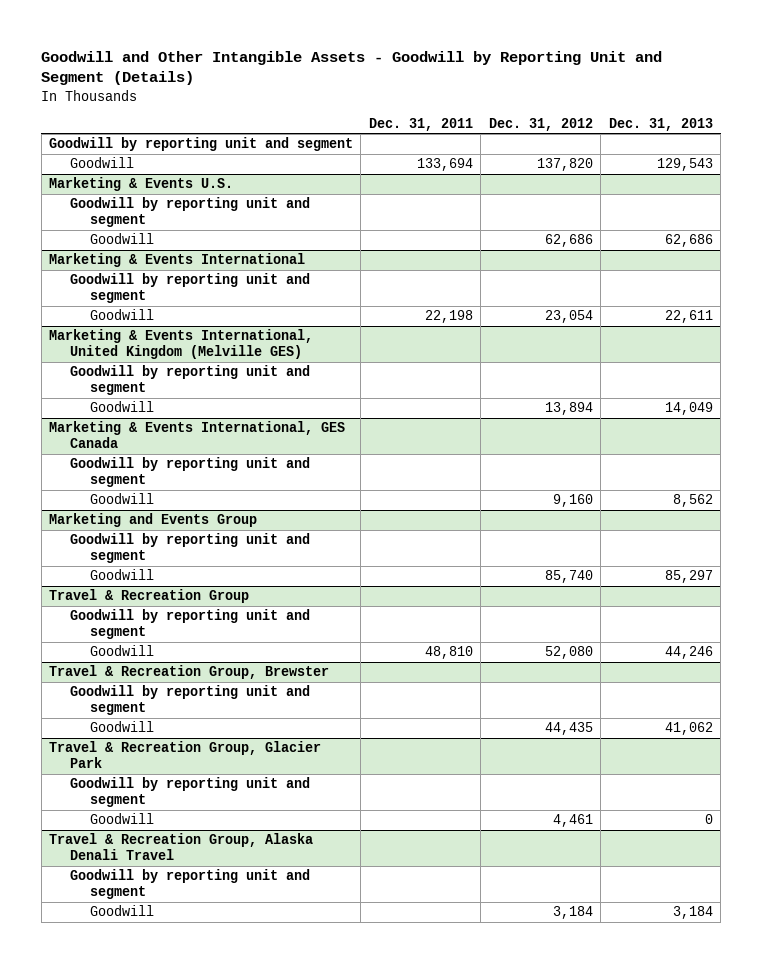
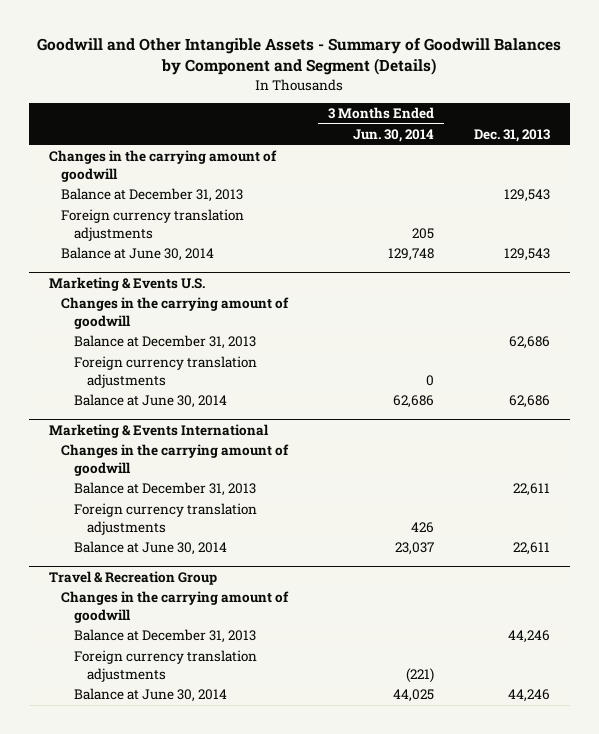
- Goodwill and Other Intangible Assets - Goodwill by Reporting Unit and Segment (Details)
+ Goodwill and Other Intangible Assets - Summary of Goodwill Balances by Component and Segment (Details)
- | Dec. 31, 2011 | Dec. 31, 2012 | Dec. 31, 2013
+ | 3 Months Ended Jun. 30, 2014 | Dec. 31, 2013
- Goodwill by reporting unit and segment
- Goodwill | 133,694 | 137,820 | 129,543
+ Changes in the carrying amount of goodwill
+ Balance at December 31, 2013 | | 129,543
+ Foreign currency translation adjustments | 205 |
+ Balance at June 30, 2014 | 129,748 | 129,543
@ Marketing & Events U.S.
- Goodwill by reporting unit and segment
- Goodwill | | 62,686 | 62,686
+ Changes in the carrying amount of goodwill
+ Balance at December 31, 2013 | | 62,686
+ Foreign currency translation adjustments | 0 |
+ Balance at June 30, 2014 | 62,686 | 62,686
@ Marketing & Events International
- Goodwill by reporting unit and segment
- Goodwill | 22,198 | 23,054 | 22,611
- Marketing & Events International, United Kingdom (Melville GES)
- Goodwill by reporting unit and segment
- Goodwill | | 13,894 | 14,049
- Marketing & Events International, GES Canada
- Goodwill by reporting unit and segment
- Goodwill | | 9,160 | 8,562
- Marketing and Events Group
- Goodwill by reporting unit and segment
- Goodwill | | 85,740 | 85,297
@ Marketing & Events International
+ Changes in the carrying amount of goodwill
+ Balance at December 31, 2013 | | 22,611
+ Foreign currency translation adjustments | 426 |
+ Balance at June 30, 2014 | 23,037 | 22,611
@ Travel & Recreation Group
- Goodwill by reporting unit and segment
- Goodwill | 48,810 | 52,080 | 44,246
- Travel & Recreation Group, Brewster
- Goodwill by reporting unit and segment
- Goodwill | | 44,435 | 41,062
- Travel & Recreation Group, Glacier Park
- Goodwill by reporting unit and segment
- Goodwill | | 4,461 | 0
- Travel & Recreation Group, Alaska Denali Travel
- Goodwill by reporting unit and segment
- Goodwill | | 3,184 | 3,184
@ Travel & Recreation Group
+ Changes in the carrying amount of goodwill
+ Balance at December 31, 2013 | | 44,246
+ Foreign currency translation adjustments | (221) |
+ Balance at June 30, 2014 | 44,025 | 44,246

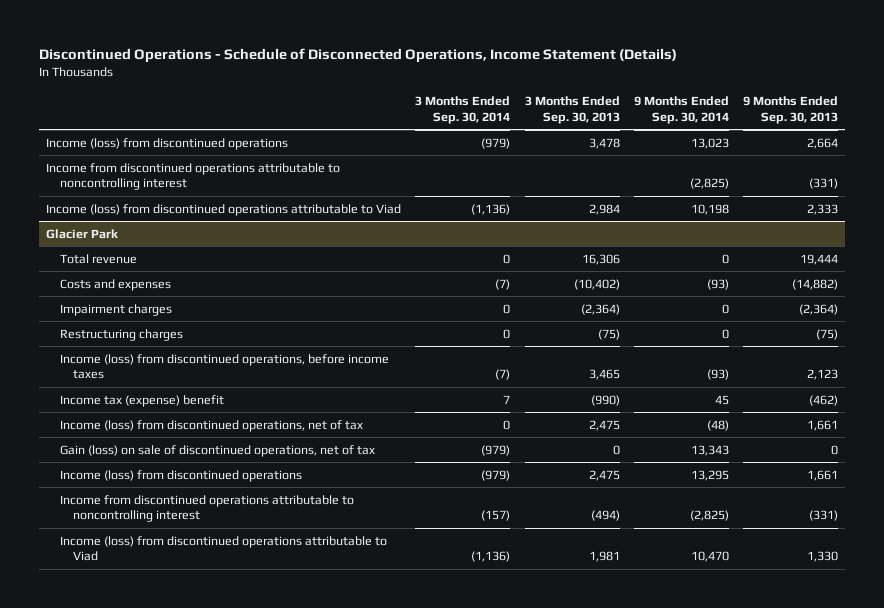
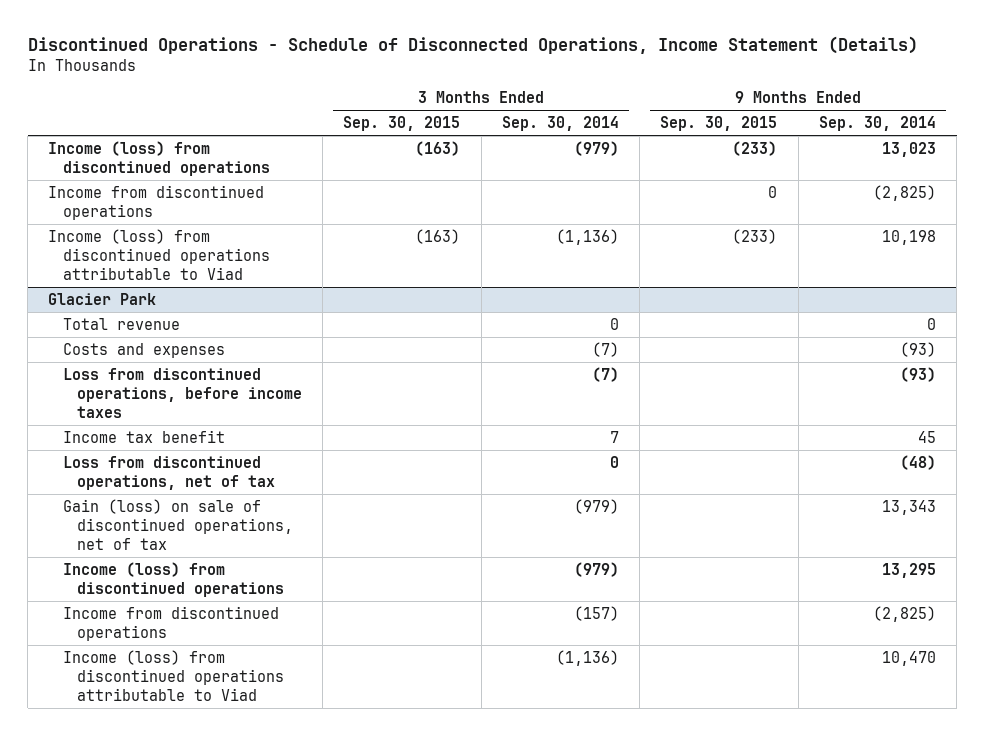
- | 3 Months Ended Sep. 30, 2014 | 3 Months Ended Sep. 30, 2013 | 9 Months Ended Sep. 30, 2014 | 9 Months Ended Sep. 30, 2013
+ | 3 Months Ended Sep. 30, 2015 | 3 Months Ended Sep. 30, 2014 | 9 Months Ended Sep. 30, 2015 | 9 Months Ended Sep. 30, 2014
- Income from discontinued operations attributable to noncontrolling interest | | | (2,825) | (331)
+ Income from discontinued operations | | | 0 | (2,825)
@ Glacier Park
- Impairment charges | 0 | (2,364) | 0 | (2,364)
- Restructuring charges | 0 | (75) | 0 | (75)
- Income (loss) from discontinued operations, before income taxes | (7) | 3,465 | (93) | 2,123
- Income tax (expense) benefit | 7 | (990) | 45 | (462)
- Income (loss) from discontinued operations, net of tax | 0 | 2,475 | (48) | 1,661
+ Loss from discontinued operations, before income taxes | | (7) | | (93)
+ Income tax benefit | | 7 | | 45
+ Loss from discontinued operations, net of tax | | 0 | | (48)
- Income from discontinued operations attributable to noncontrolling interest | (157) | (494) | (2,825) | (331)
+ Income from discontinued operations | | (157) | | (2,825)

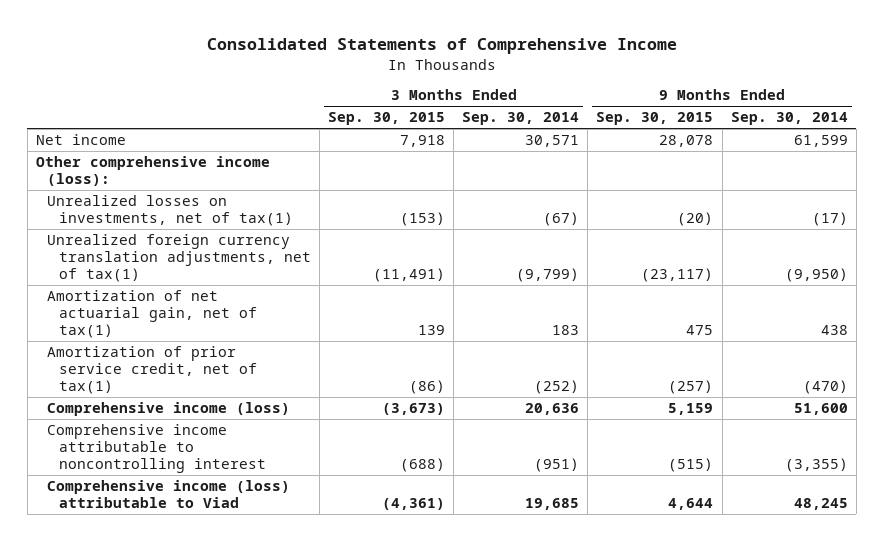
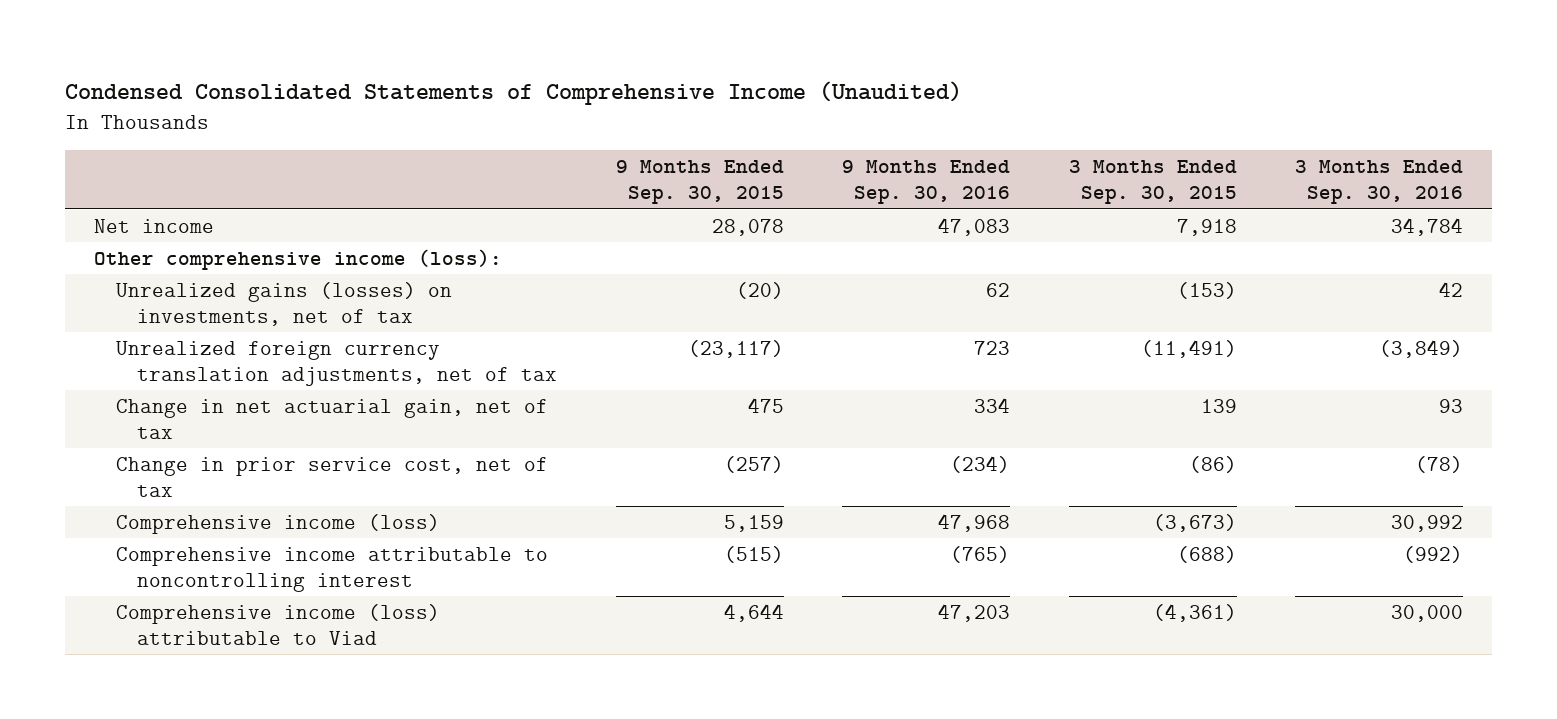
- Consolidated Statements of Comprehensive Income
+ Condensed Consolidated Statements of Comprehensive Income (Unaudited)
- | 3 Months Ended Sep. 30, 2015 | 3 Months Ended Sep. 30, 2014 | 9 Months Ended Sep. 30, 2015 | 9 Months Ended Sep. 30, 2014
+ | 9 Months Ended Sep. 30, 2015 | 9 Months Ended Sep. 30, 2016 | 3 Months Ended Sep. 30, 2015 | 3 Months Ended Sep. 30, 2016
- Unrealized losses on investments, net of tax(1) | (153) | (67) | (20) | (17)
- Unrealized foreign currency translation adjustments, net of tax(1) | (11,491) | (9,799) | (23,117) | (9,950)
- Amortization of net actuarial gain, net of tax(1) | 139 | 183 | 475 | 438
- Amortization of prior service credit, net of tax(1) | (86) | (252) | (257) | (470)
+ Unrealized gains (losses) on investments, net of tax | (20) | 62 | (153) | 42
+ Unrealized foreign currency translation adjustments, net of tax | (23,117) | 723 | (11,491) | (3,849)
+ Change in net actuarial gain, net of tax | 475 | 334 | 139 | 93
+ Change in prior service cost, net of tax | (257) | (234) | (86) | (78)

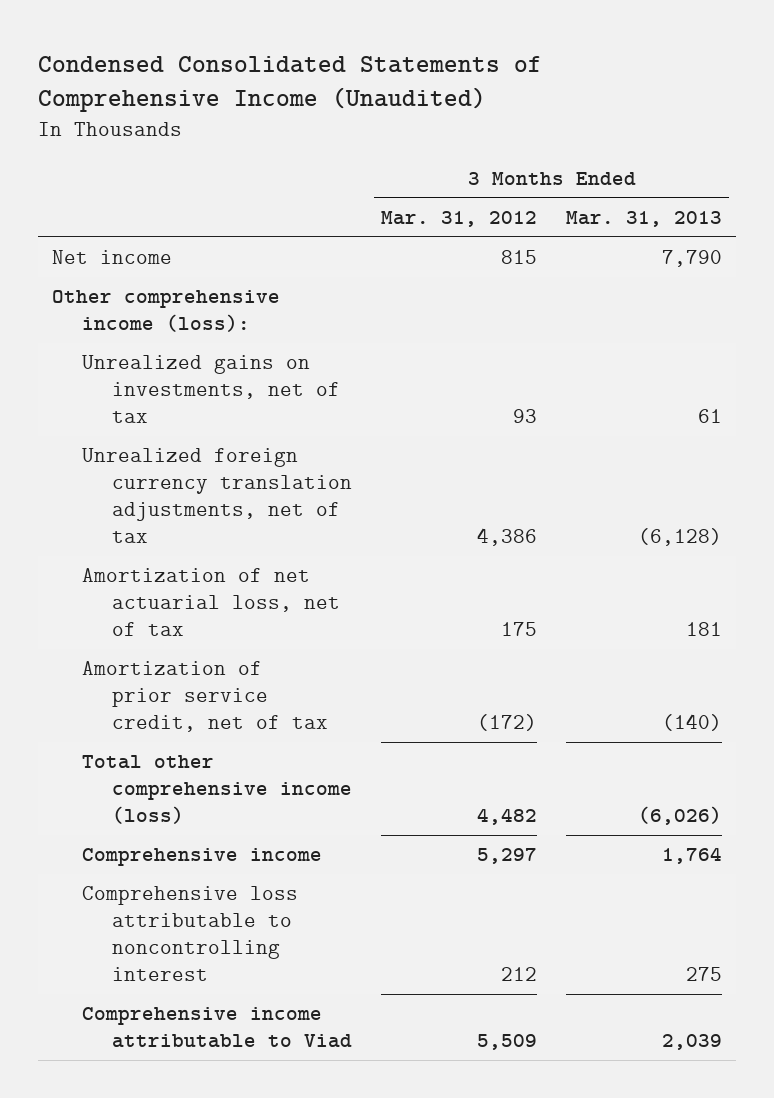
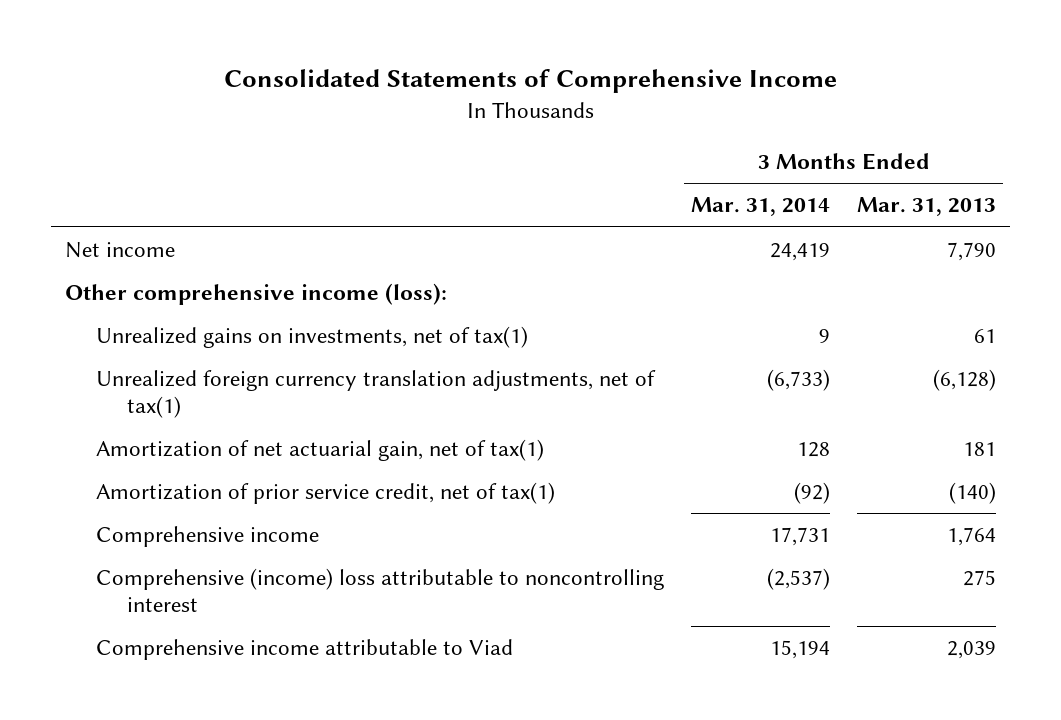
- Condensed Consolidated Statements of Comprehensive Income (Unaudited)
+ Consolidated Statements of Comprehensive Income
- | 3 Months Ended Mar. 31, 2012 | 3 Months Ended Mar. 31, 2013
+ | 3 Months Ended Mar. 31, 2014 | 3 Months Ended Mar. 31, 2013
- Unrealized gains on investments, net of tax | 93 | 61
- Unrealized foreign currency translation adjustments, net of tax | 4,386 | (6,128)
- Amortization of net actuarial loss, net of tax | 175 | 181
- Amortization of prior service credit, net of tax | (172) | (140)
- Total other comprehensive income (loss) | 4,482 | (6,026)
+ Unrealized gains on investments, net of tax(1) | 9 | 61
+ Unrealized foreign currency translation adjustments, net of tax(1) | (6,733) | (6,128)
+ Amortization of net actuarial gain, net of tax(1) | 128 | 181
+ Amortization of prior service credit, net of tax(1) | (92) | (140)
- Comprehensive loss attributable to noncontrolling interest | 212 | 275
+ Comprehensive (income) loss attributable to noncontrolling interest | (2,537) | 275

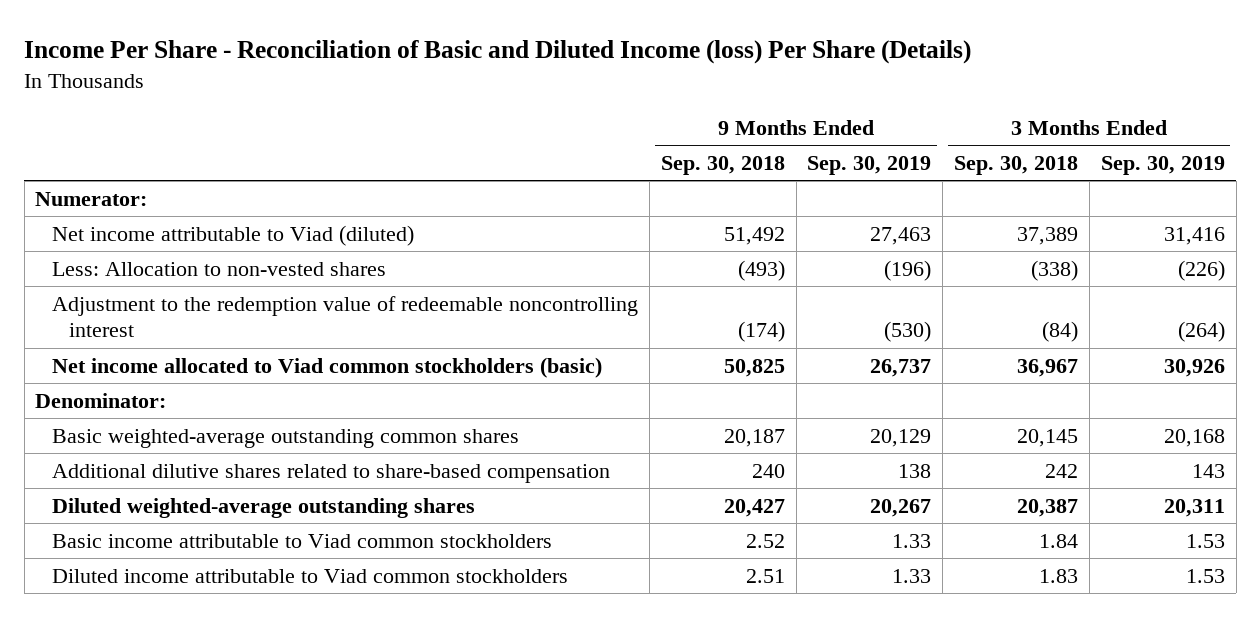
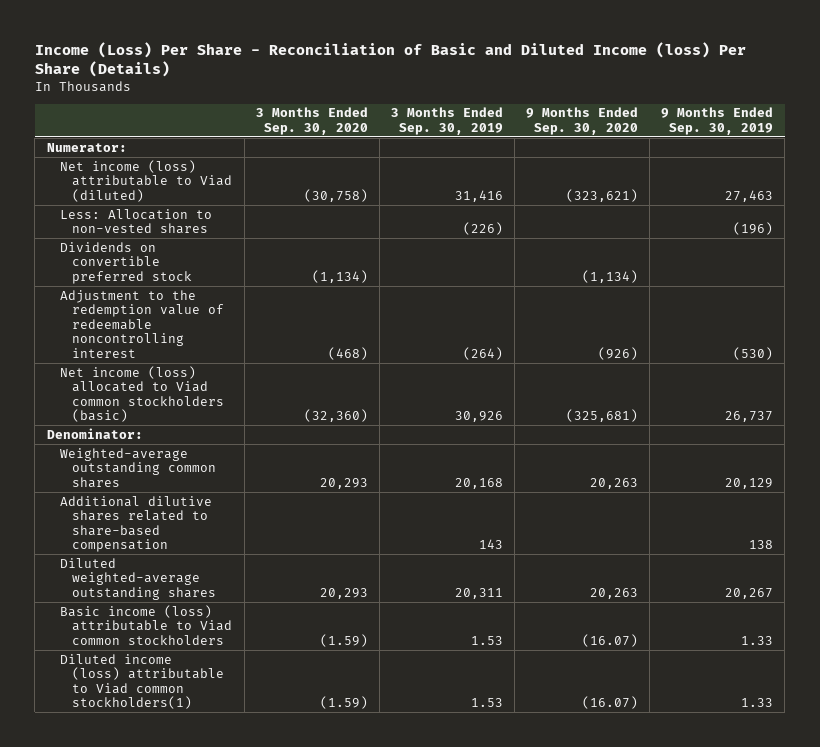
- Income Per Share - Reconciliation of Basic and Diluted Income (loss) Per Share (Details)
+ Income (Loss) Per Share - Reconciliation of Basic and Diluted Income (loss) Per Share (Details)
- | 9 Months Ended Sep. 30, 2018 | 9 Months Ended Sep. 30, 2019 | 3 Months Ended Sep. 30, 2018 | 3 Months Ended Sep. 30, 2019
+ | 3 Months Ended Sep. 30, 2020 | 3 Months Ended Sep. 30, 2019 | 9 Months Ended Sep. 30, 2020 | 9 Months Ended Sep. 30, 2019
- Net income attributable to Viad (diluted) | 51,492 | 27,463 | 37,389 | 31,416
+ Net income (loss) attributable to Viad (diluted) | (30,758) | 31,416 | (323,621) | 27,463
+ Dividends on convertible preferred stock | (1,134) | | (1,134) |
- Net income allocated to Viad common stockholders (basic) | 50,825 | 26,737 | 36,967 | 30,926
+ Net income (loss) allocated to Viad common stockholders (basic) | (32,360) | 30,926 | (325,681) | 26,737
- Basic weighted-average outstanding common shares | 20,187 | 20,129 | 20,145 | 20,168
+ Weighted-average outstanding common shares | 20,293 | 20,168 | 20,263 | 20,129
- Basic income attributable to Viad common stockholders | 2.52 | 1.33 | 1.84 | 1.53
- Diluted income attributable to Viad common stockholders | 2.51 | 1.33 | 1.83 | 1.53
+ Basic income (loss) attributable to Viad common stockholders | (1.59) | 1.53 | (16.07) | 1.33
+ Diluted income (loss) attributable to Viad common stockholders(1) | (1.59) | 1.53 | (16.07) | 1.33

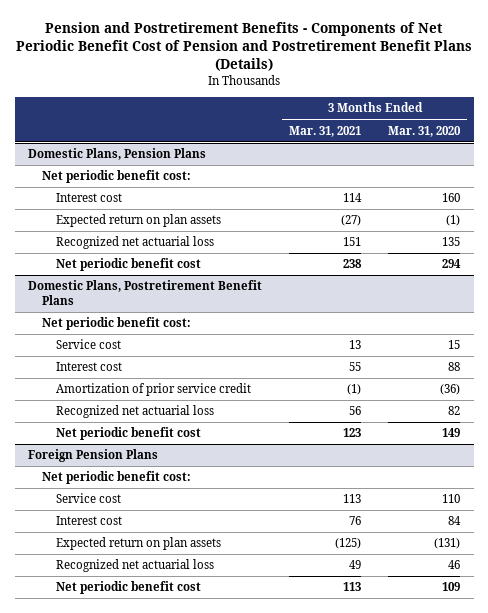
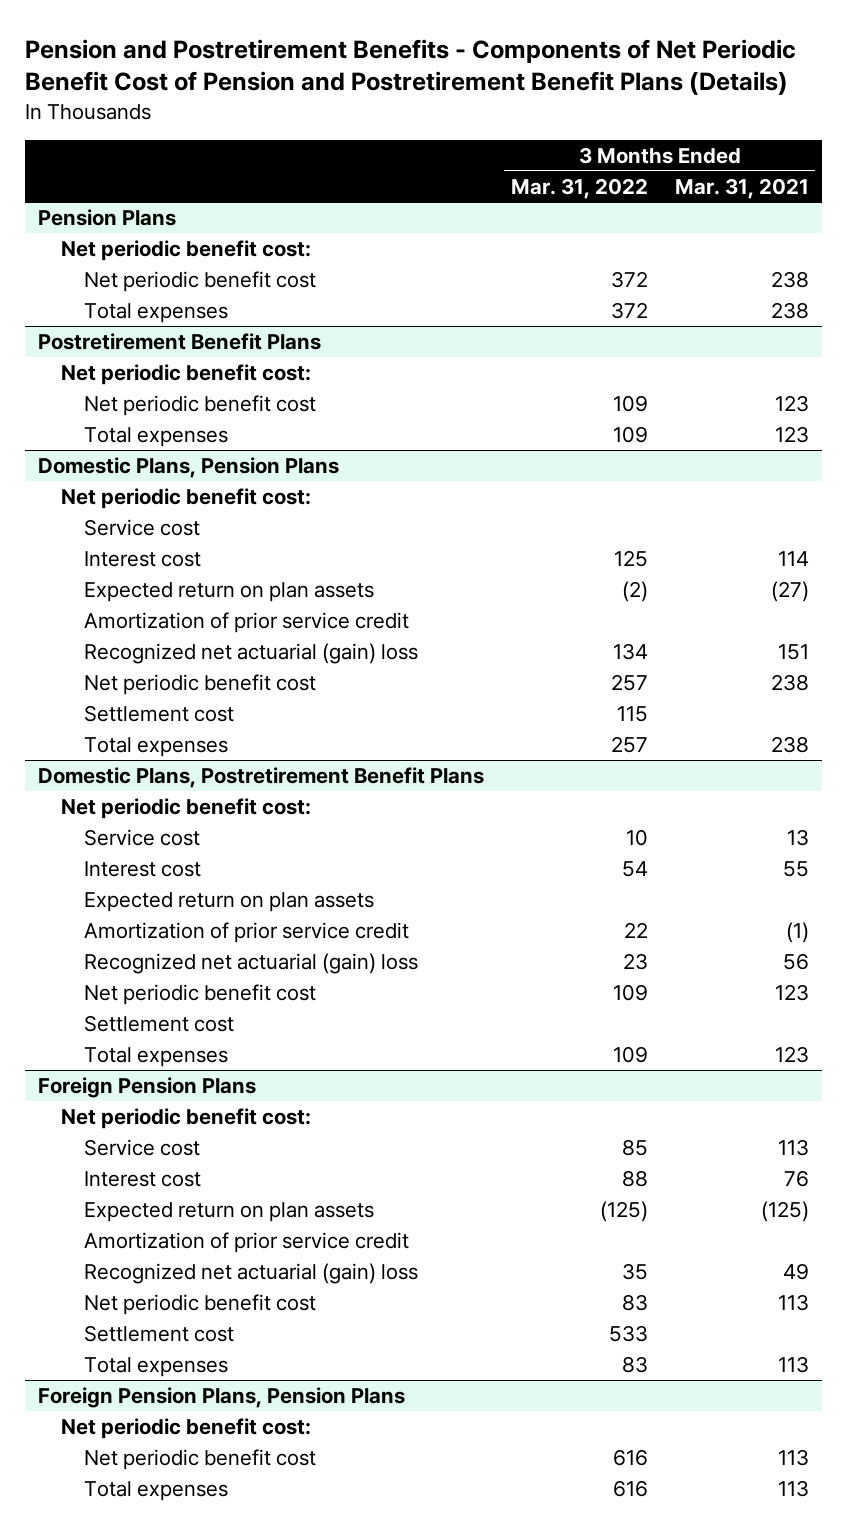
- | 3 Months Ended Mar. 31, 2021 | 3 Months Ended Mar. 31, 2020
+ | 3 Months Ended Mar. 31, 2022 | 3 Months Ended Mar. 31, 2021
+ Pension Plans
+ Net periodic benefit cost:
+ Net periodic benefit cost | 372 | 238
+ Total expenses | 372 | 238
+ Postretirement Benefit Plans
+ Net periodic benefit cost:
+ Net periodic benefit cost | 109 | 123
+ Total expenses | 109 | 123
@ Domestic Plans, Pension Plans
+ Service cost
- Recognized net actuarial loss | 151 | 135
+ Amortization of prior service credit
+ Recognized net actuarial (gain) loss | 134 | 151
+ Settlement cost | 115 |
+ Total expenses | 257 | 238
@ Domestic Plans, Postretirement Benefit Plans
+ Expected return on plan assets
- Recognized net actuarial loss | 56 | 82
+ Recognized net actuarial (gain) loss | 23 | 56
+ Settlement cost
+ Total expenses | 109 | 123
@ Foreign Pension Plans
- Recognized net actuarial loss | 49 | 46
+ Amortization of prior service credit
+ Recognized net actuarial (gain) loss | 35 | 49
+ Settlement cost | 533 |
+ Total expenses | 83 | 113
+ Foreign Pension Plans, Pension Plans
+ Net periodic benefit cost:
+ Net periodic benefit cost | 616 | 113
+ Total expenses | 616 | 113

